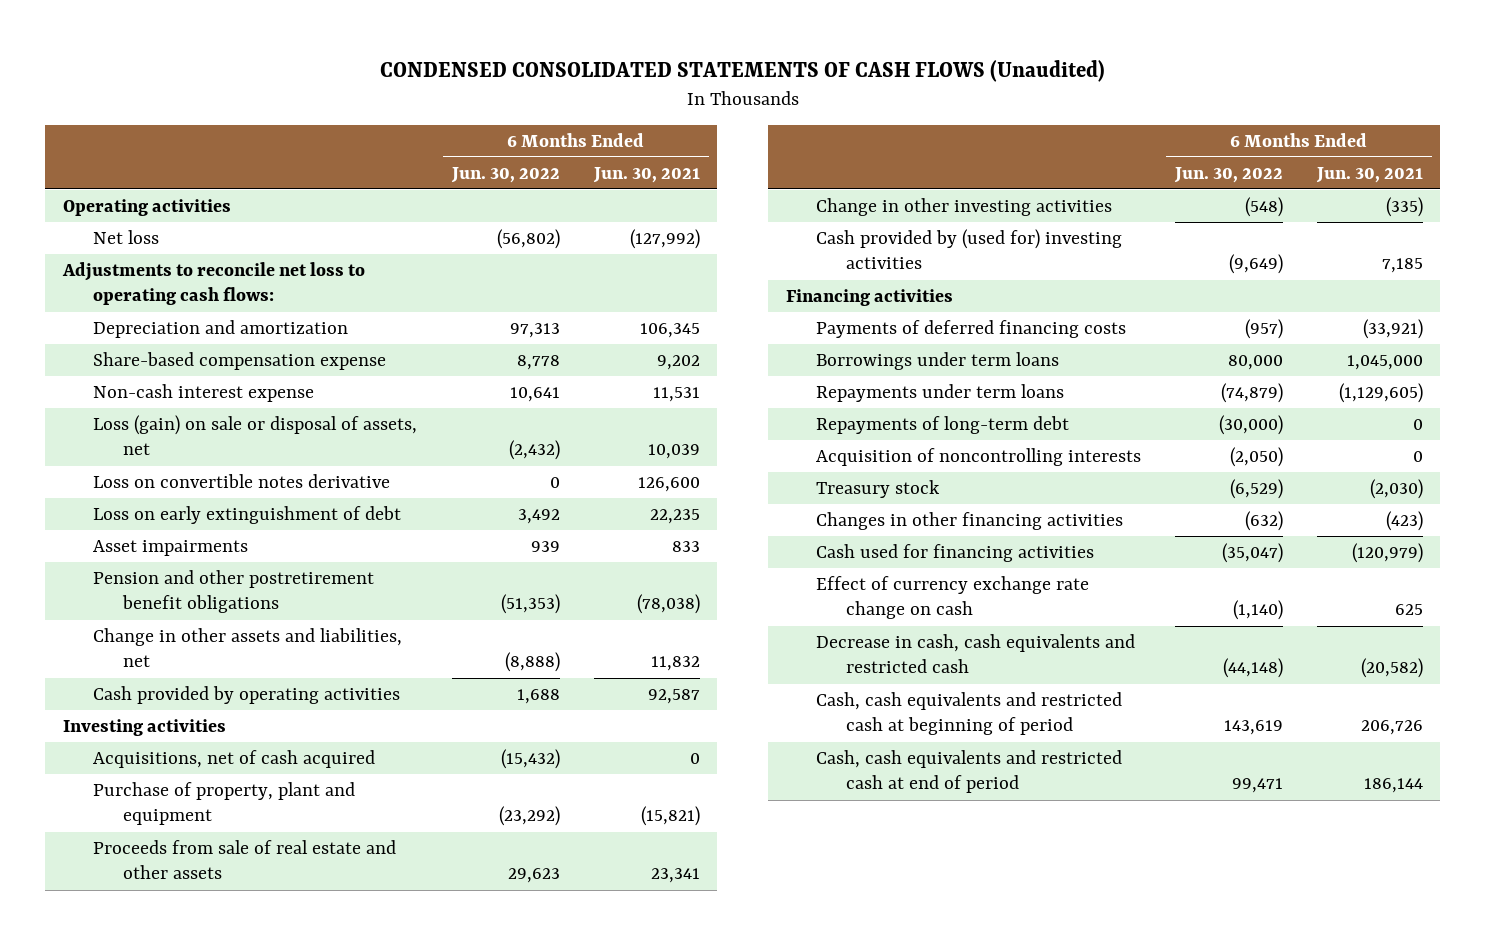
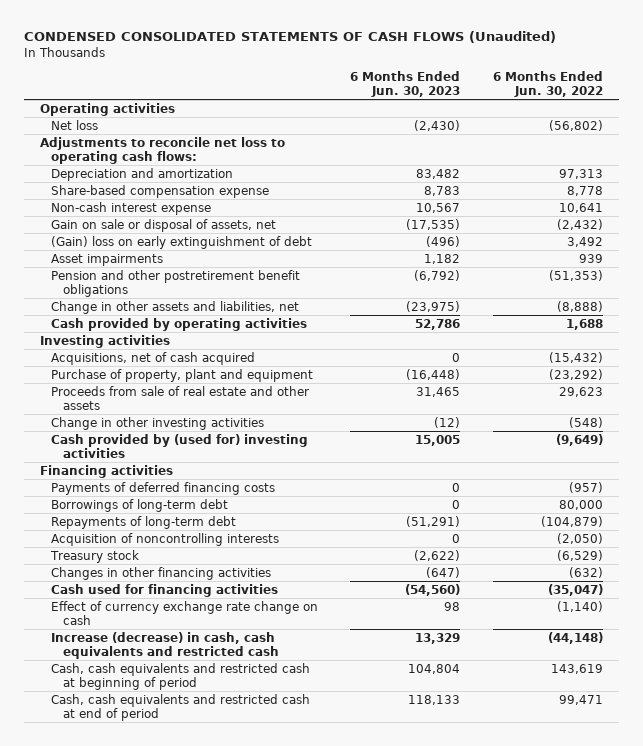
- | 6 Months Ended Jun. 30, 2022 | 6 Months Ended Jun. 30, 2021
+ | 6 Months Ended Jun. 30, 2023 | 6 Months Ended Jun. 30, 2022
- Loss (gain) on sale or disposal of assets, net | (2,432) | 10,039
- Loss on convertible notes derivative | 0 | 126,600
- Loss on early extinguishment of debt | 3,492 | 22,235
+ Gain on sale or disposal of assets, net | (17,535) | (2,432)
+ (Gain) loss on early extinguishment of debt | (496) | 3,492
- Borrowings under term loans | 80,000 | 1,045,000
- Repayments under term loans | (74,879) | (1,129,605)
- Repayments of long-term debt | (30,000) | 0
+ Borrowings of long-term debt | 0 | 80,000
+ Repayments of long-term debt | (51,291) | (104,879)
- Decrease in cash, cash equivalents and restricted cash | (44,148) | (20,582)
+ Increase (decrease) in cash, cash equivalents and restricted cash | 13,329 | (44,148)

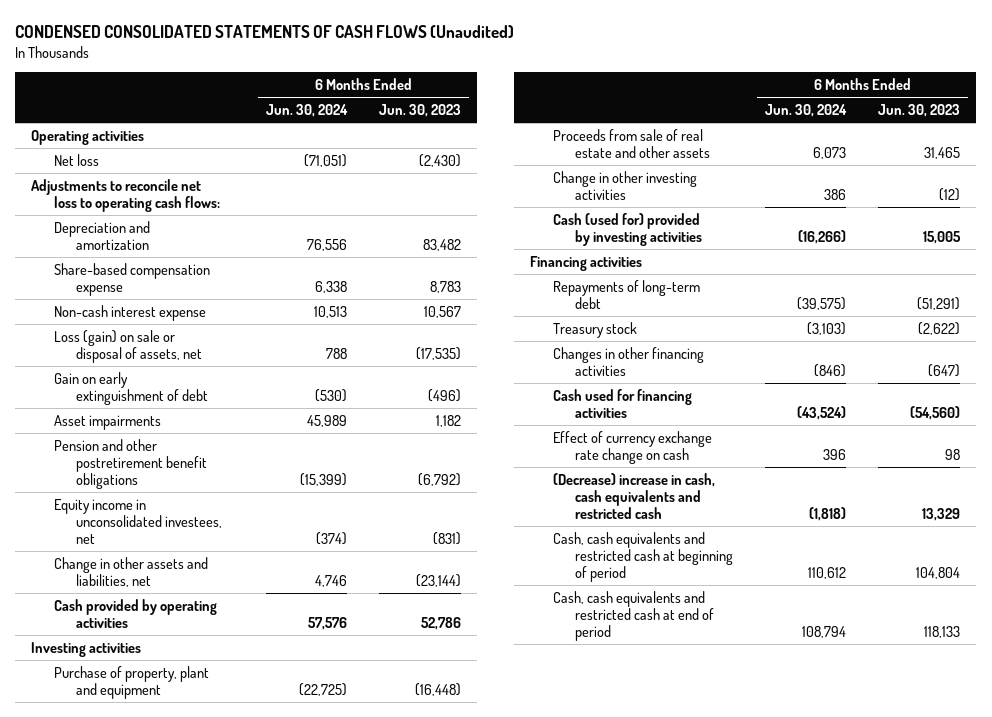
- | 6 Months Ended Jun. 30, 2023 | 6 Months Ended Jun. 30, 2022
+ | 6 Months Ended Jun. 30, 2024 | 6 Months Ended Jun. 30, 2023
- Gain on sale or disposal of assets, net | (17,535) | (2,432)
- (Gain) loss on early extinguishment of debt | (496) | 3,492
+ Loss (gain) on sale or disposal of assets, net | 788 | (17,535)
+ Gain on early extinguishment of debt | (530) | (496)
- Change in other assets and liabilities, net | (23,975) | (8,888)
+ Equity income in unconsolidated investees, net | (374) | (831)
+ Change in other assets and liabilities, net | 4,746 | (23,144)
- Acquisitions, net of cash acquired | 0 | (15,432)
- Cash provided by (used for) investing activities | 15,005 | (9,649)
+ Cash (used for) provided by investing activities | (16,266) | 15,005
- Payments of deferred financing costs | 0 | (957)
- Borrowings of long-term debt | 0 | 80,000
- Acquisition of noncontrolling interests | 0 | (2,050)
- Increase (decrease) in cash, cash equivalents and restricted cash | 13,329 | (44,148)
+ (Decrease) increase in cash, cash equivalents and restricted cash | (1,818) | 13,329

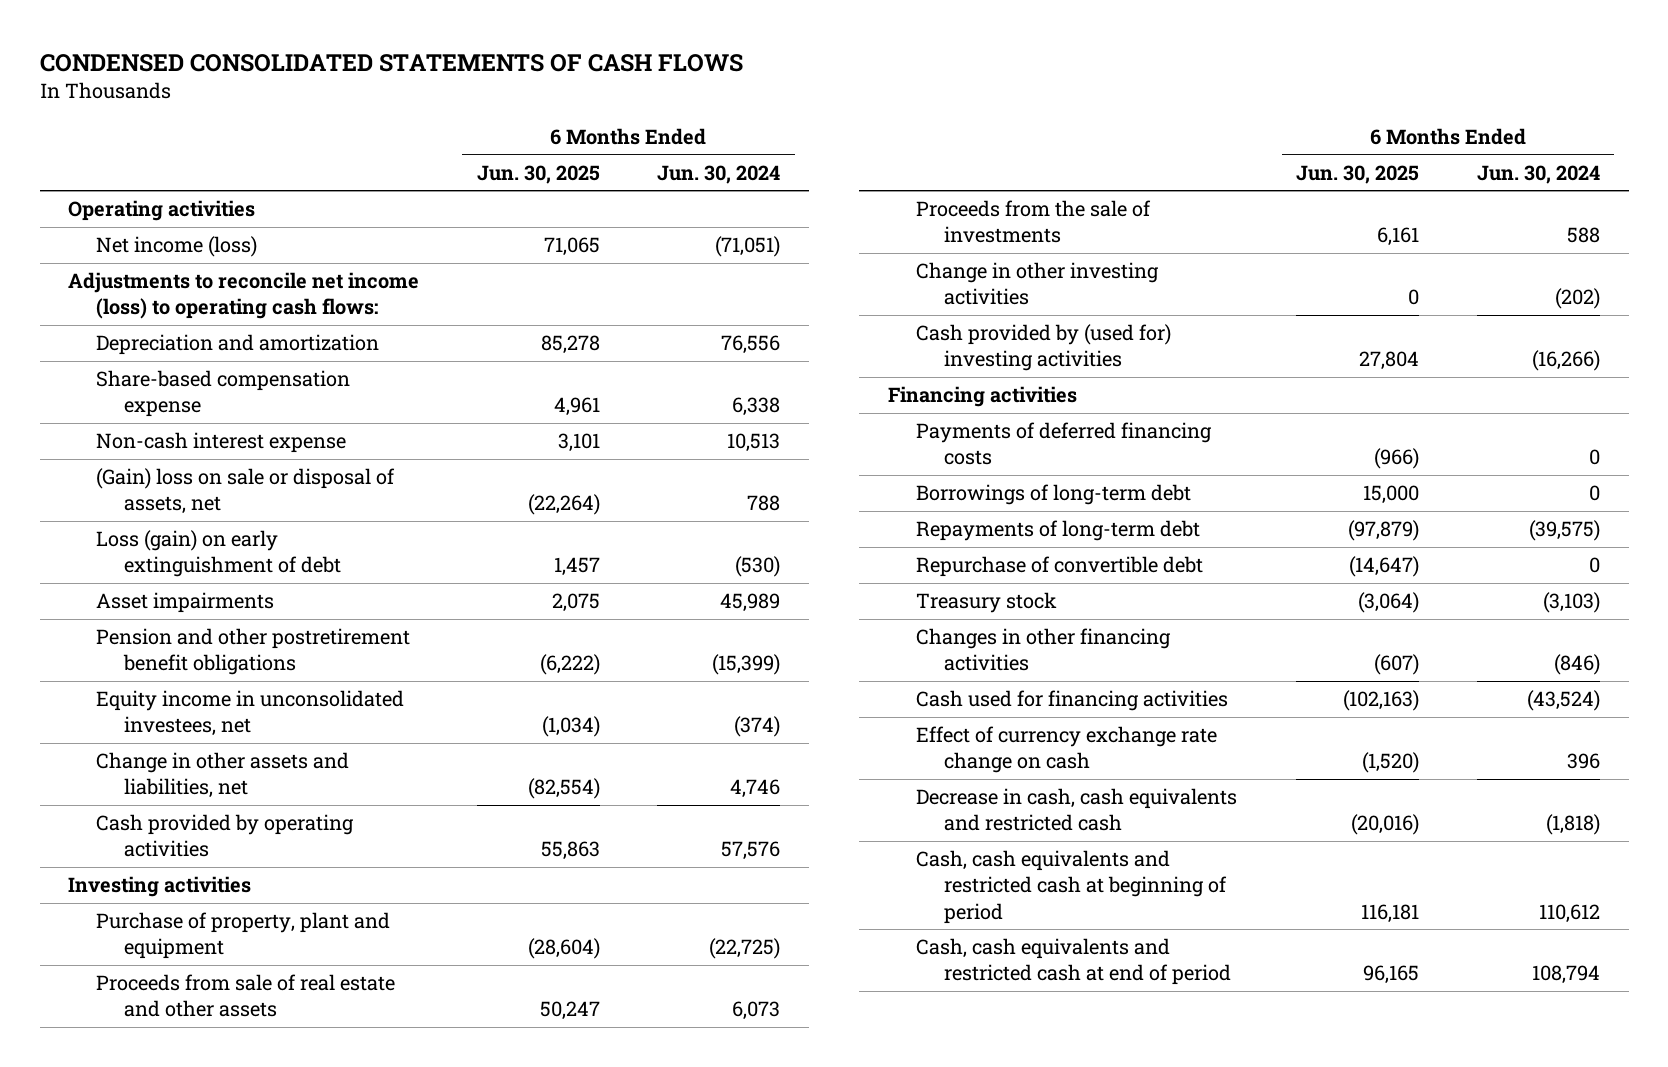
- CONDENSED CONSOLIDATED STATEMENTS OF CASH FLOWS (Unaudited)
+ CONDENSED CONSOLIDATED STATEMENTS OF CASH FLOWS
- | 6 Months Ended Jun. 30, 2024 | 6 Months Ended Jun. 30, 2023
+ | 6 Months Ended Jun. 30, 2025 | 6 Months Ended Jun. 30, 2024
- Net loss | (71,051) | (2,430)
- Adjustments to reconcile net loss to operating cash flows:
+ Net income (loss) | 71,065 | (71,051)
+ Adjustments to reconcile net income (loss) to operating cash flows:
- Loss (gain) on sale or disposal of assets, net | 788 | (17,535)
- Gain on early extinguishment of debt | (530) | (496)
+ (Gain) loss on sale or disposal of assets, net | (22,264) | 788
+ Loss (gain) on early extinguishment of debt | 1,457 | (530)
- Change in other investing activities | 386 | (12)
- Cash (used for) provided by investing activities | (16,266) | 15,005
+ Proceeds from the sale of investments | 6,161 | 588
+ Change in other investing activities | 0 | (202)
+ Cash provided by (used for) investing activities | 27,804 | (16,266)
+ Payments of deferred financing costs | (966) | 0
+ Borrowings of long-term debt | 15,000 | 0
+ Repurchase of convertible debt | (14,647) | 0
- (Decrease) increase in cash, cash equivalents and restricted cash | (1,818) | 13,329
+ Decrease in cash, cash equivalents and restricted cash | (20,016) | (1,818)

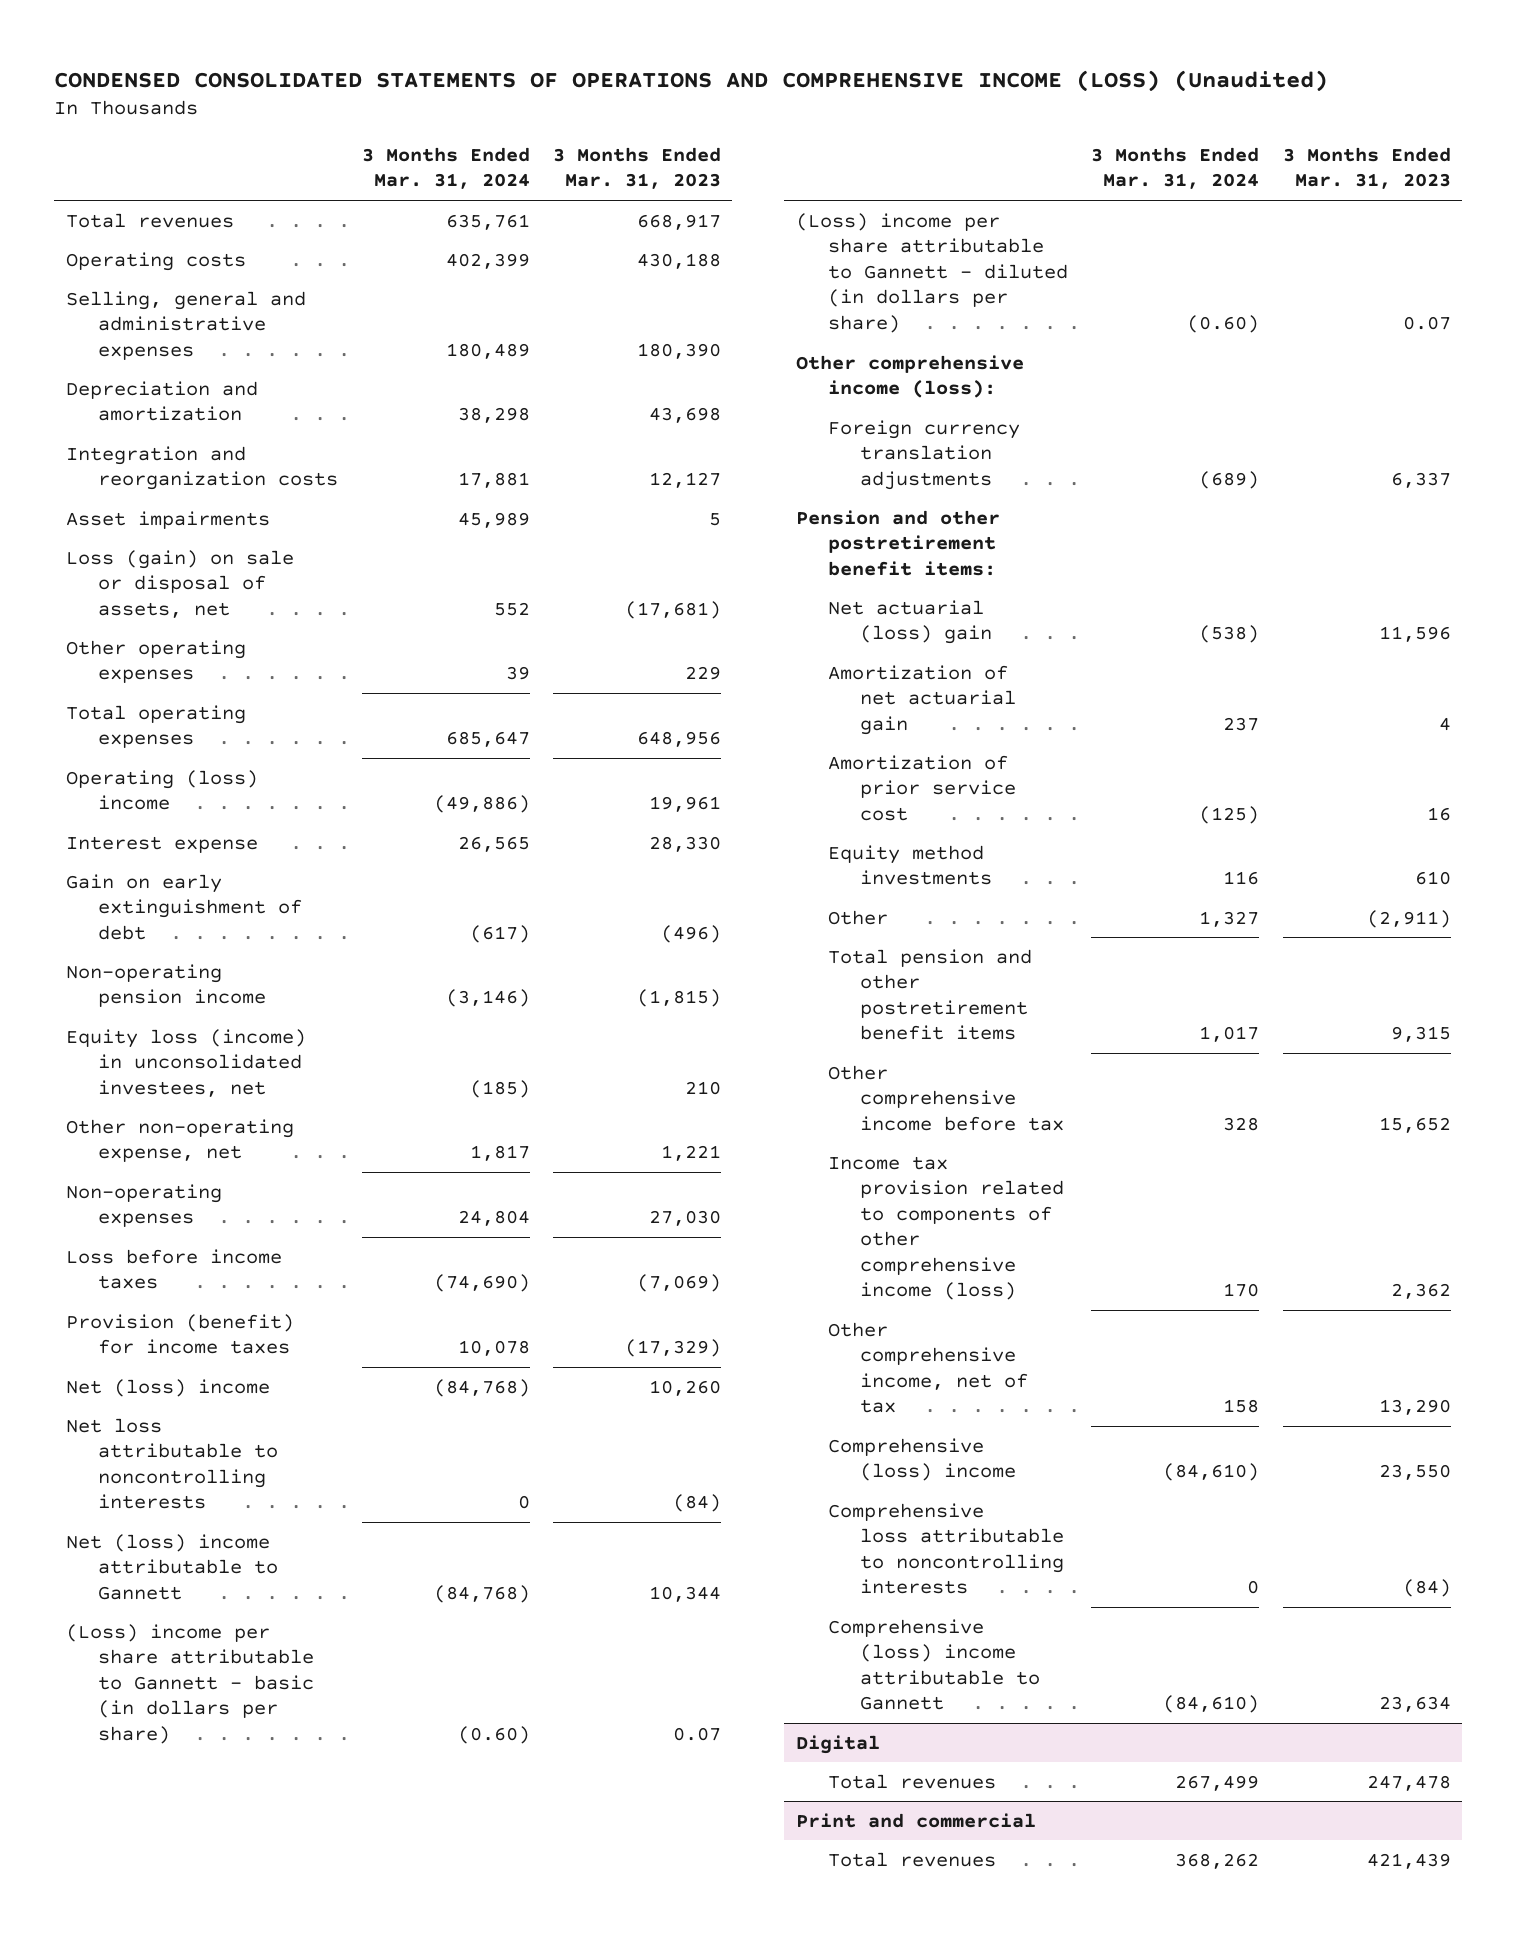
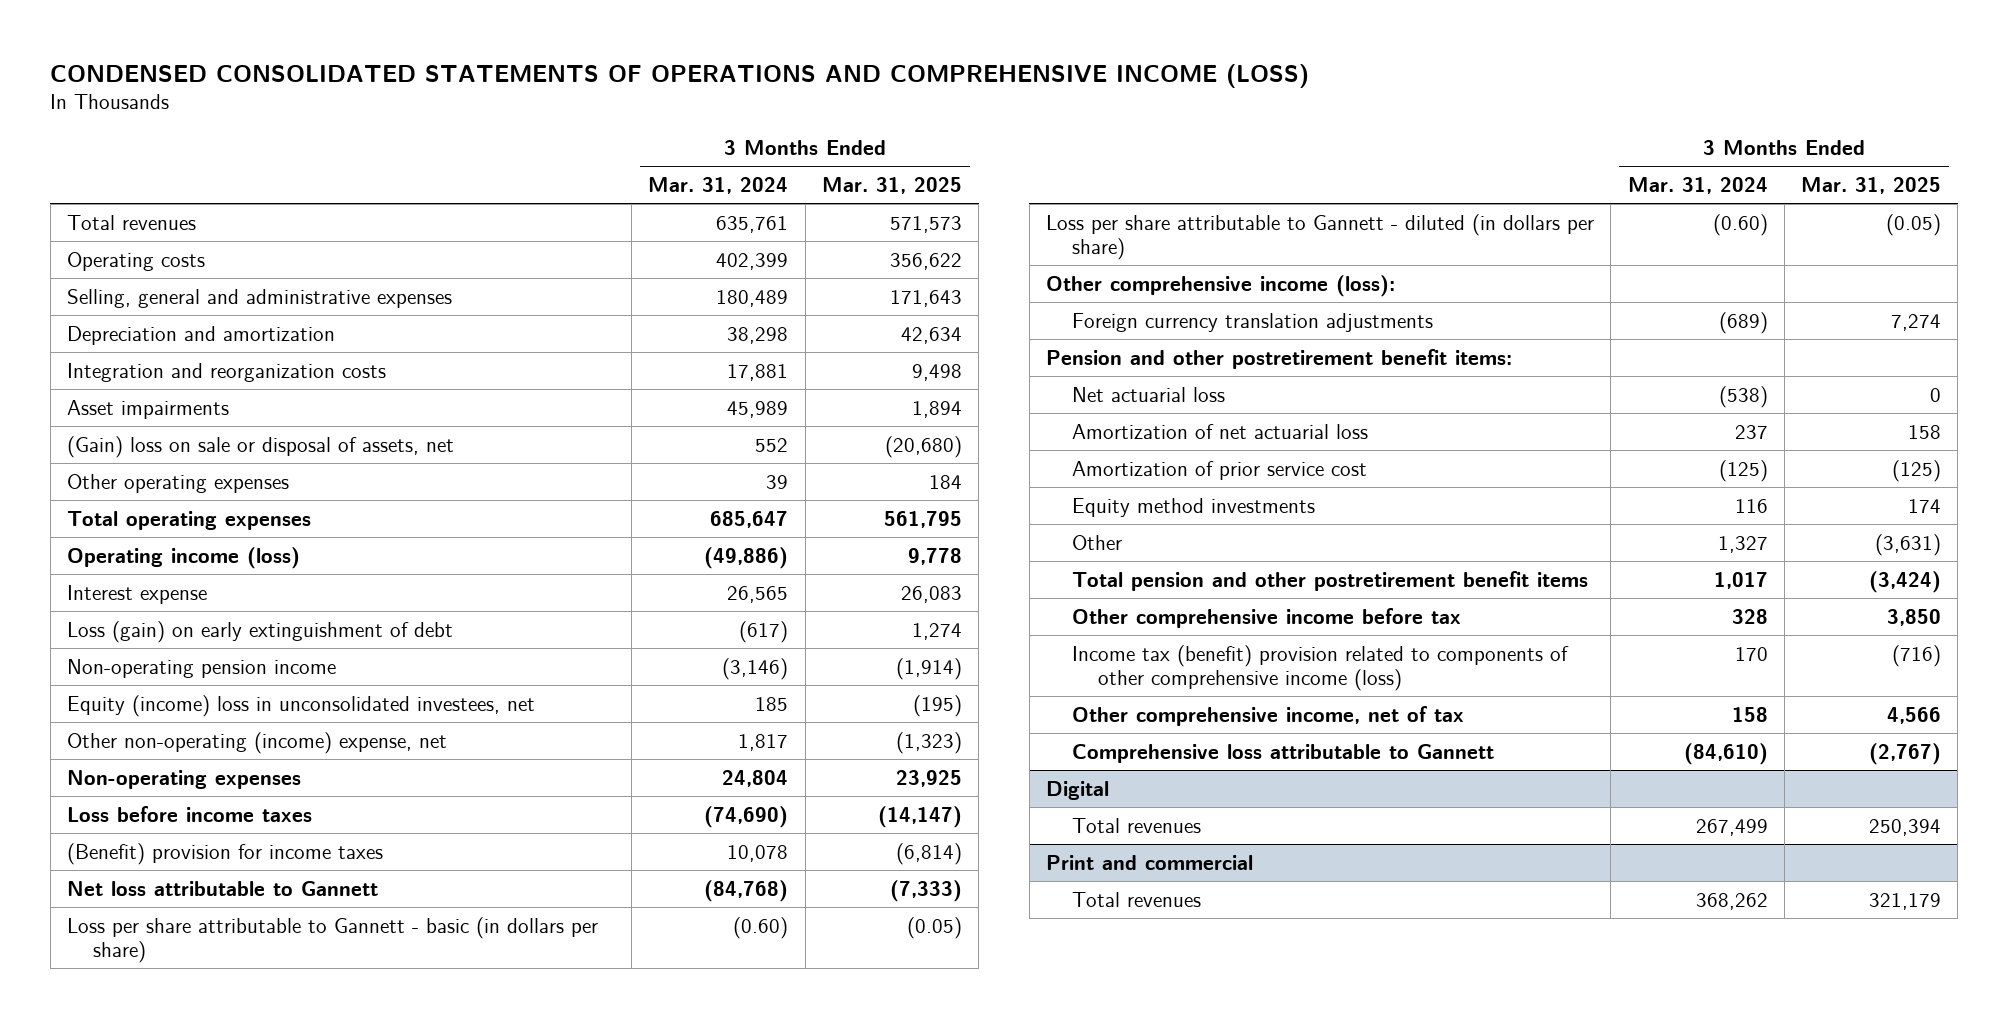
- CONDENSED CONSOLIDATED STATEMENTS OF OPERATIONS AND COMPREHENSIVE INCOME (LOSS) (Unaudited)
+ CONDENSED CONSOLIDATED STATEMENTS OF OPERATIONS AND COMPREHENSIVE INCOME (LOSS)
- | 3 Months Ended Mar. 31, 2024 | 3 Months Ended Mar. 31, 2023
+ | 3 Months Ended Mar. 31, 2024 | 3 Months Ended Mar. 31, 2025
- Loss (gain) on sale or disposal of assets, net | 552 | (17,681)
+ (Gain) loss on sale or disposal of assets, net | 552 | (20,680)
- Operating (loss) income | (49,886) | 19,961
+ Operating income (loss) | (49,886) | 9,778
- Gain on early extinguishment of debt | (617) | (496)
+ Loss (gain) on early extinguishment of debt | (617) | 1,274
- Equity loss (income) in unconsolidated investees, net | (185) | 210
- Other non-operating expense, net | 1,817 | 1,221
+ Equity (income) loss in unconsolidated investees, net | 185 | (195)
+ Other non-operating (income) expense, net | 1,817 | (1,323)
- Provision (benefit) for income taxes | 10,078 | (17,329)
- Net (loss) income | (84,768) | 10,260
- Net loss attributable to noncontrolling interests | 0 | (84)
- Net (loss) income attributable to Gannett | (84,768) | 10,344
- (Loss) income per share attributable to Gannett - basic (in dollars per share) | (0.60) | 0.07
- (Loss) income per share attributable to Gannett - diluted (in dollars per share) | (0.60) | 0.07
+ (Benefit) provision for income taxes | 10,078 | (6,814)
+ Net loss attributable to Gannett | (84,768) | (7,333)
+ Loss per share attributable to Gannett - basic (in dollars per share) | (0.60) | (0.05)
+ Loss per share attributable to Gannett - diluted (in dollars per share) | (0.60) | (0.05)
- Net actuarial (loss) gain | (538) | 11,596
- Amortization of net actuarial gain | 237 | 4
+ Net actuarial loss | (538) | 0
+ Amortization of net actuarial loss | 237 | 158
- Income tax provision related to components of other comprehensive income (loss) | 170 | 2,362
+ Income tax (benefit) provision related to components of other comprehensive income (loss) | 170 | (716)
- Comprehensive (loss) income | (84,610) | 23,550
- Comprehensive loss attributable to noncontrolling interests | 0 | (84)
- Comprehensive (loss) income attributable to Gannett | (84,610) | 23,634
+ Comprehensive loss attributable to Gannett | (84,610) | (2,767)

